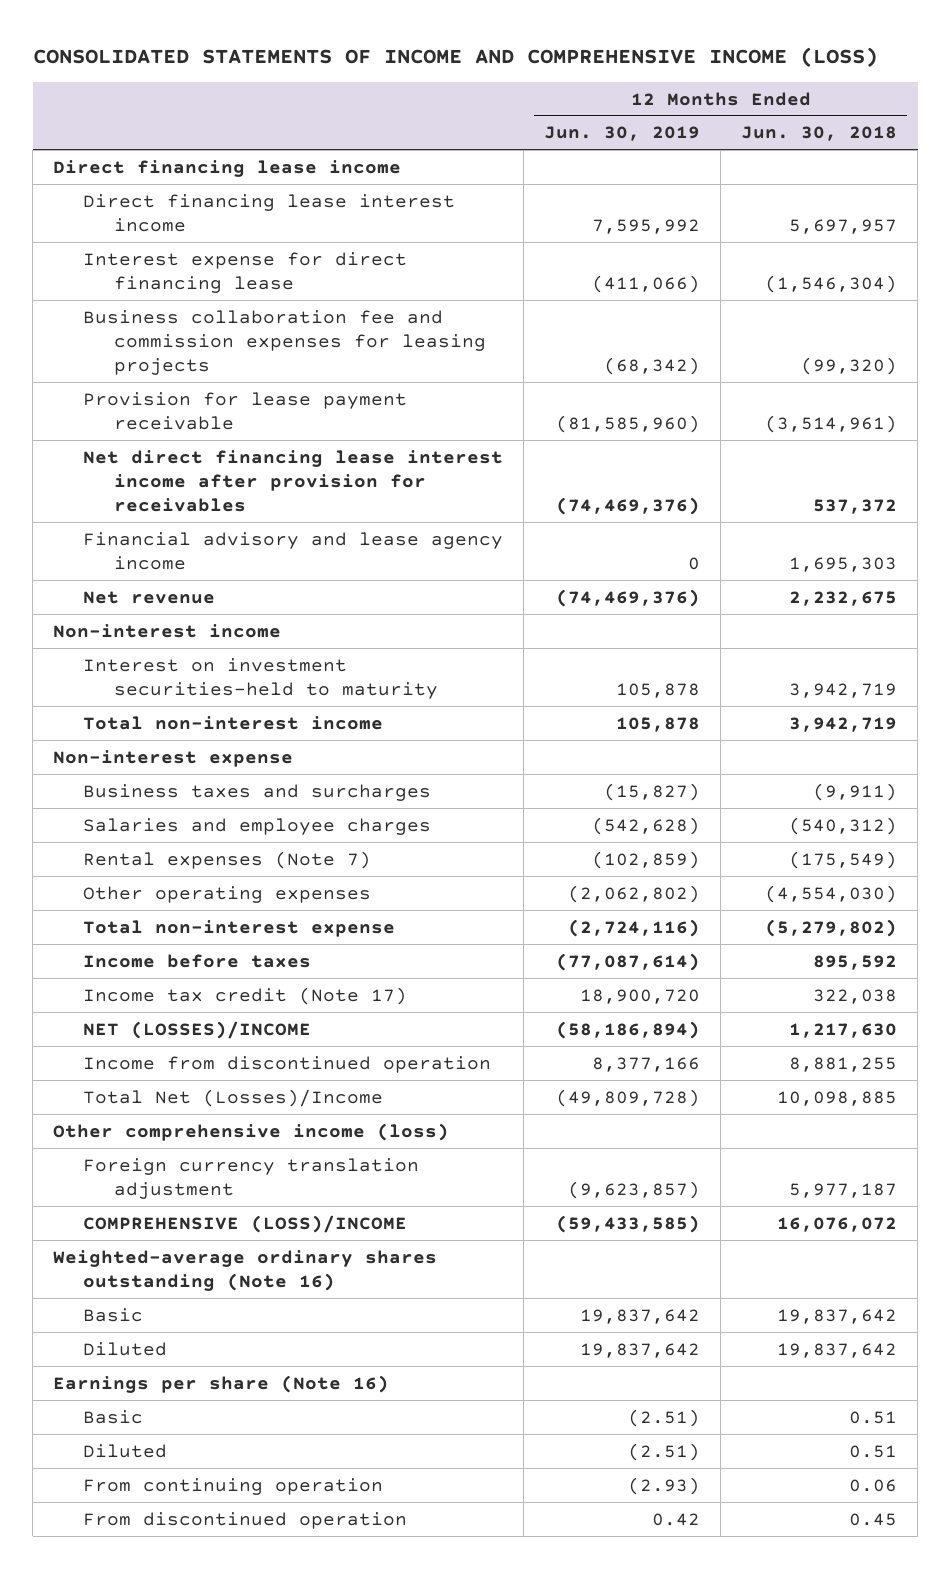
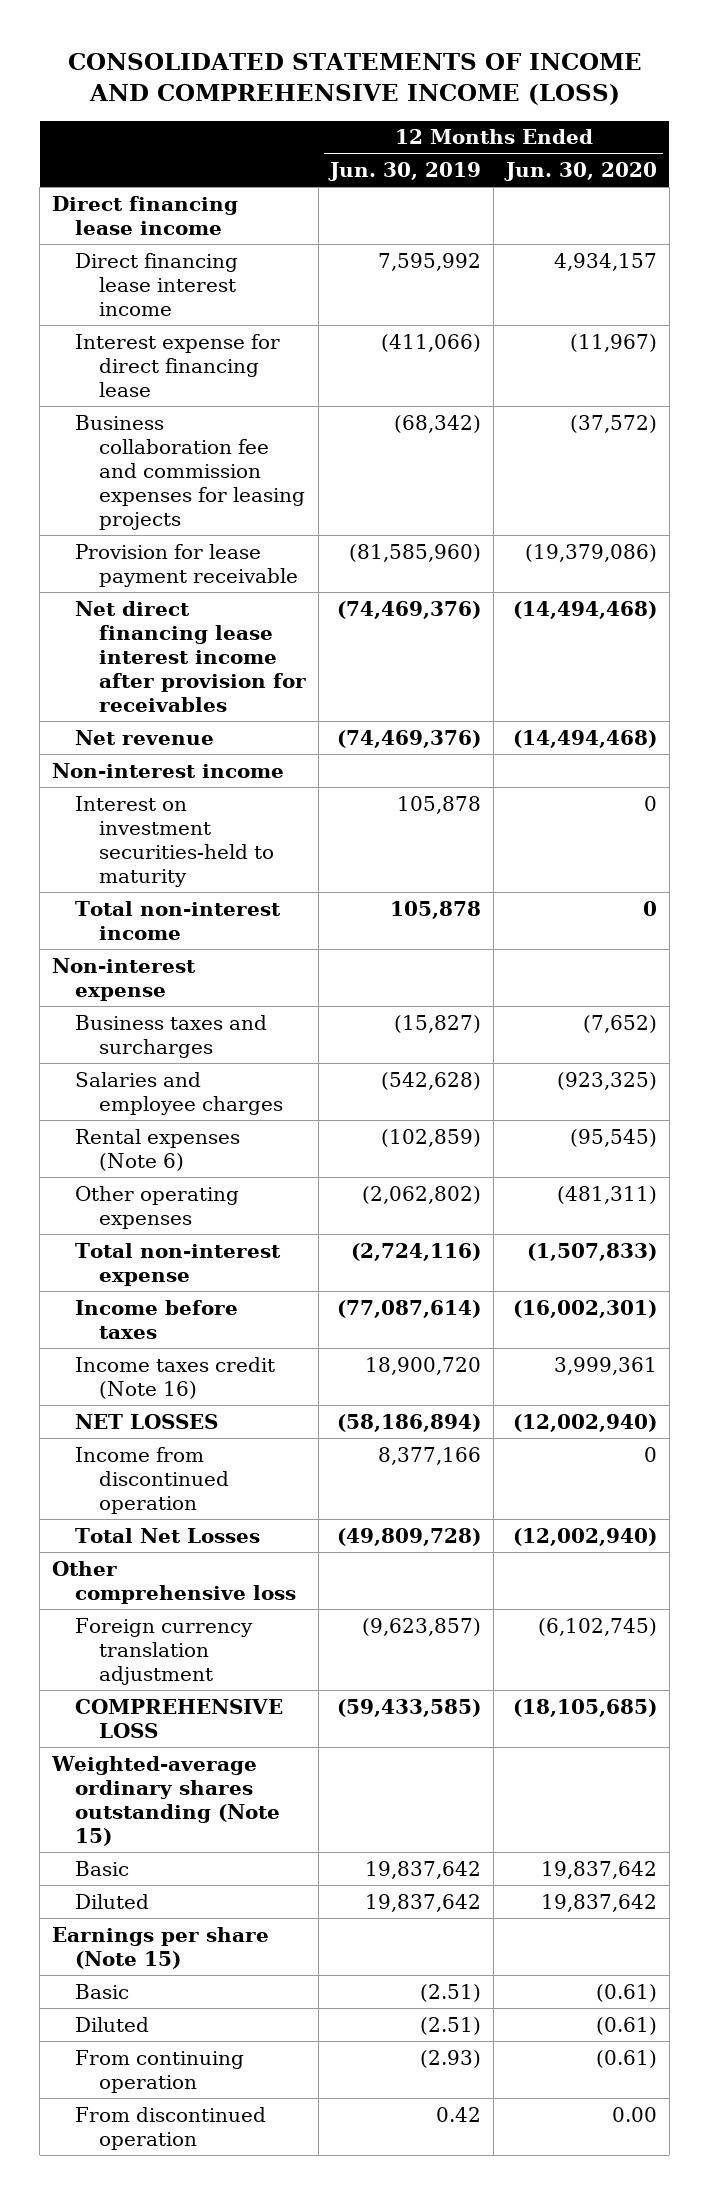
- | 12 Months Ended Jun. 30, 2019 | 12 Months Ended Jun. 30, 2018
+ | 12 Months Ended Jun. 30, 2019 | 12 Months Ended Jun. 30, 2020
- Financial advisory and lease agency income | 0 | 1,695,303
- Rental expenses (Note 7) | (102,859) | (175,549)
+ Rental expenses (Note 6) | (102,859) | (95,545)
- Income tax credit (Note 17) | 18,900,720 | 322,038
- NET (LOSSES)/INCOME | (58,186,894) | 1,217,630
+ Income taxes credit (Note 16) | 18,900,720 | 3,999,361
+ NET LOSSES | (58,186,894) | (12,002,940)
- Total Net (Losses)/Income | (49,809,728) | 10,098,885
- Other comprehensive income (loss)
+ Total Net Losses | (49,809,728) | (12,002,940)
+ Other comprehensive loss
- COMPREHENSIVE (LOSS)/INCOME | (59,433,585) | 16,076,072
- Weighted-average ordinary shares outstanding (Note 16)
+ COMPREHENSIVE LOSS | (59,433,585) | (18,105,685)
+ Weighted-average ordinary shares outstanding (Note 15)
- Earnings per share (Note 16)
+ Earnings per share (Note 15)

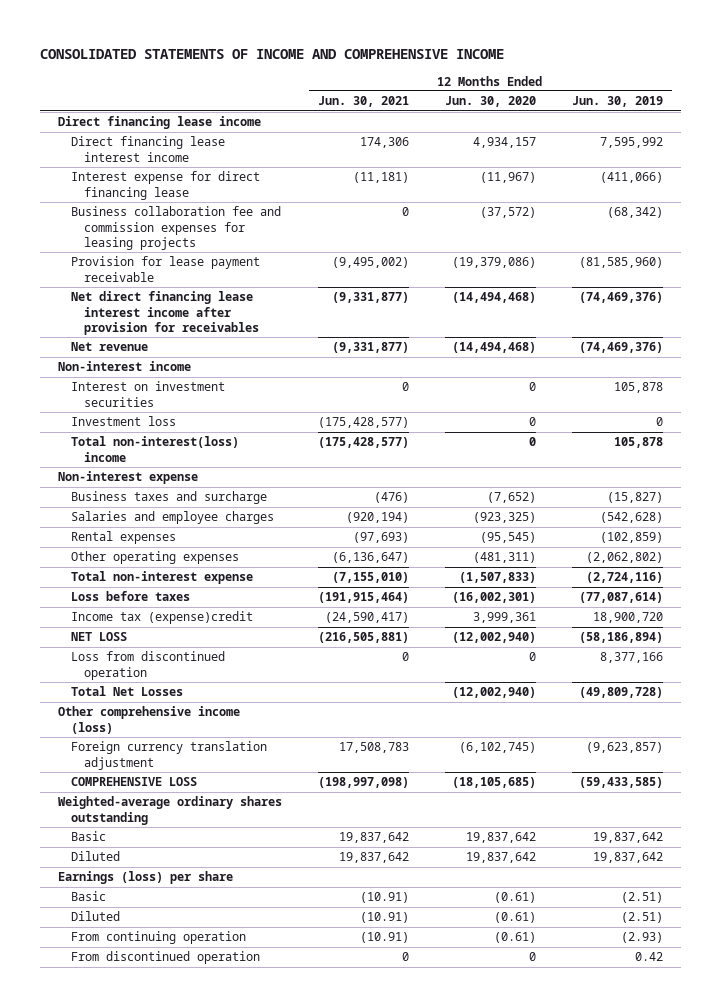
- CONSOLIDATED STATEMENTS OF INCOME AND COMPREHENSIVE INCOME (LOSS)
+ CONSOLIDATED STATEMENTS OF INCOME AND COMPREHENSIVE INCOME
- | 12 Months Ended Jun. 30, 2019 | 12 Months Ended Jun. 30, 2020
+ | 12 Months Ended Jun. 30, 2021 | 12 Months Ended Jun. 30, 2020 | 12 Months Ended Jun. 30, 2019
- Interest on investment securities-held to maturity | 105,878 | 0
- Total non-interest income | 105,878 | 0
+ Interest on investment securities | 0 | 0 | 105,878
+ Investment loss | (175,428,577) | 0 | 0
+ Total non-interest(loss) income | (175,428,577) | 0 | 105,878
- Business taxes and surcharges | (15,827) | (7,652)
+ Business taxes and surcharge | (476) | (7,652) | (15,827)
- Rental expenses (Note 6) | (102,859) | (95,545)
+ Rental expenses | (97,693) | (95,545) | (102,859)
- Income before taxes | (77,087,614) | (16,002,301)
- Income taxes credit (Note 16) | 18,900,720 | 3,999,361
- NET LOSSES | (58,186,894) | (12,002,940)
- Income from discontinued operation | 8,377,166 | 0
+ Loss before taxes | (191,915,464) | (16,002,301) | (77,087,614)
+ Income tax (expense)credit | (24,590,417) | 3,999,361 | 18,900,720
+ NET LOSS | (216,505,881) | (12,002,940) | (58,186,894)
+ Loss from discontinued operation | 0 | 0 | 8,377,166
- Other comprehensive loss
+ Other comprehensive income (loss)
- Weighted-average ordinary shares outstanding (Note 15)
+ Weighted-average ordinary shares outstanding
- Earnings per share (Note 15)
+ Earnings (loss) per share
- From discontinued operation | 0.42 | 0.00
+ From discontinued operation | 0 | 0 | 0.42

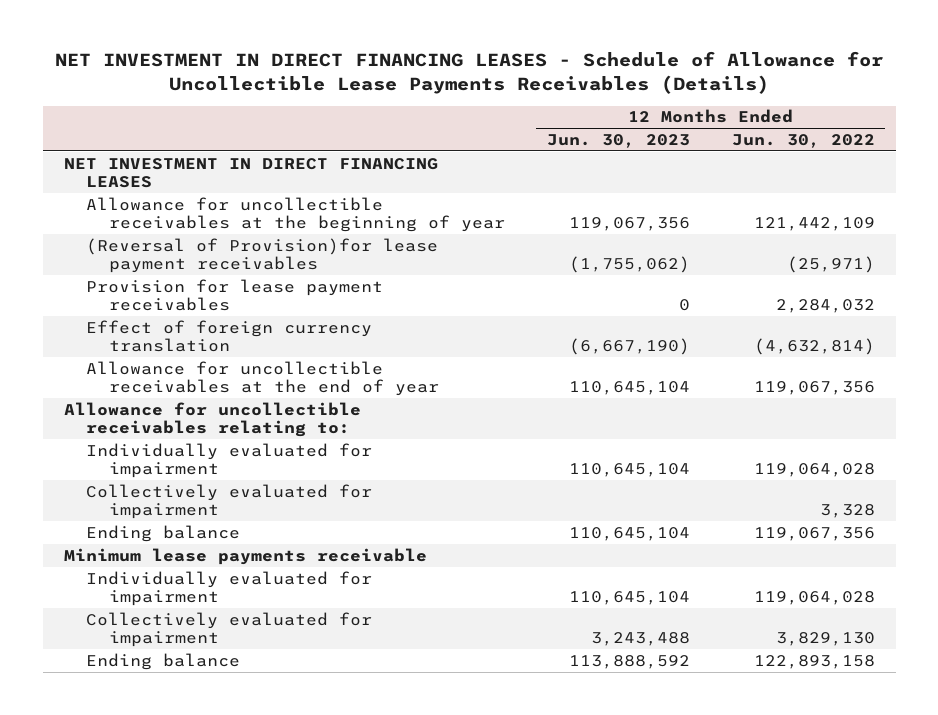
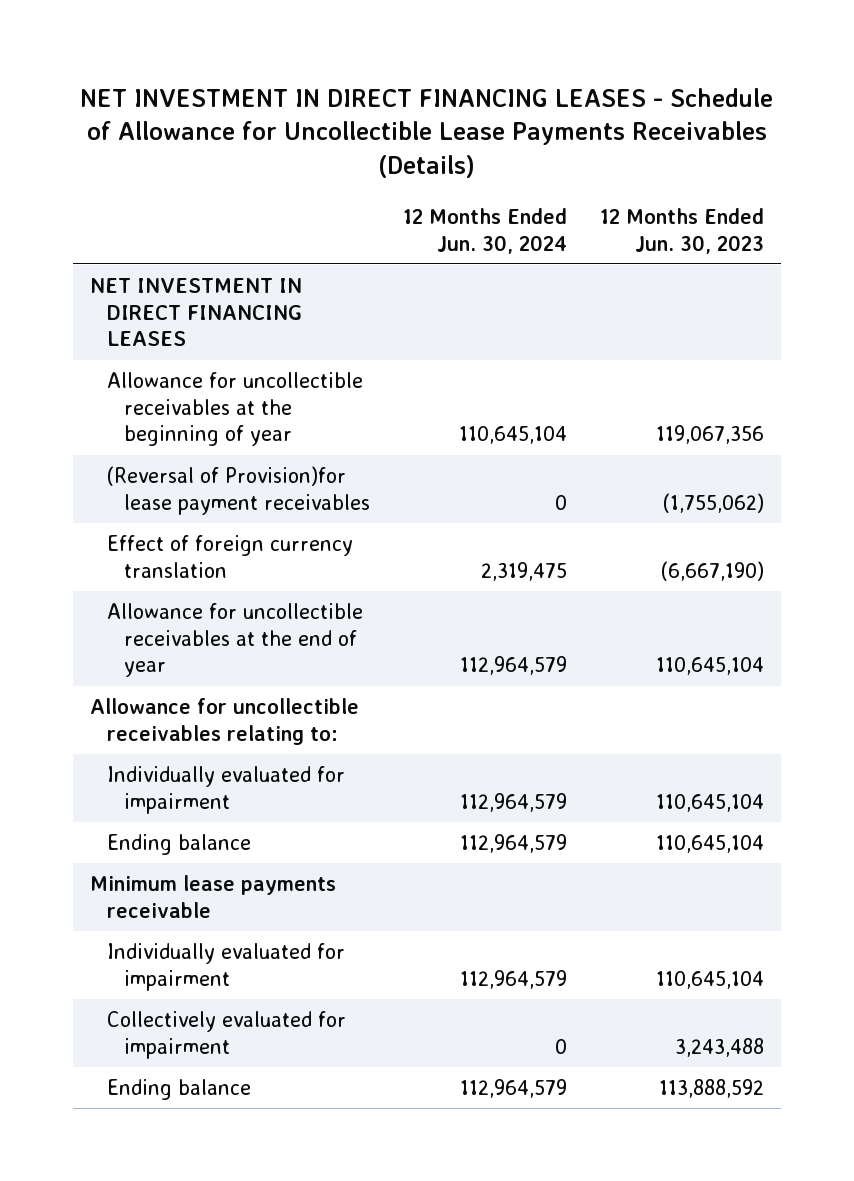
- | 12 Months Ended Jun. 30, 2023 | 12 Months Ended Jun. 30, 2022
+ | 12 Months Ended Jun. 30, 2024 | 12 Months Ended Jun. 30, 2023
- Provision for lease payment receivables | 0 | 2,284,032
- Collectively evaluated for impairment | | 3,328

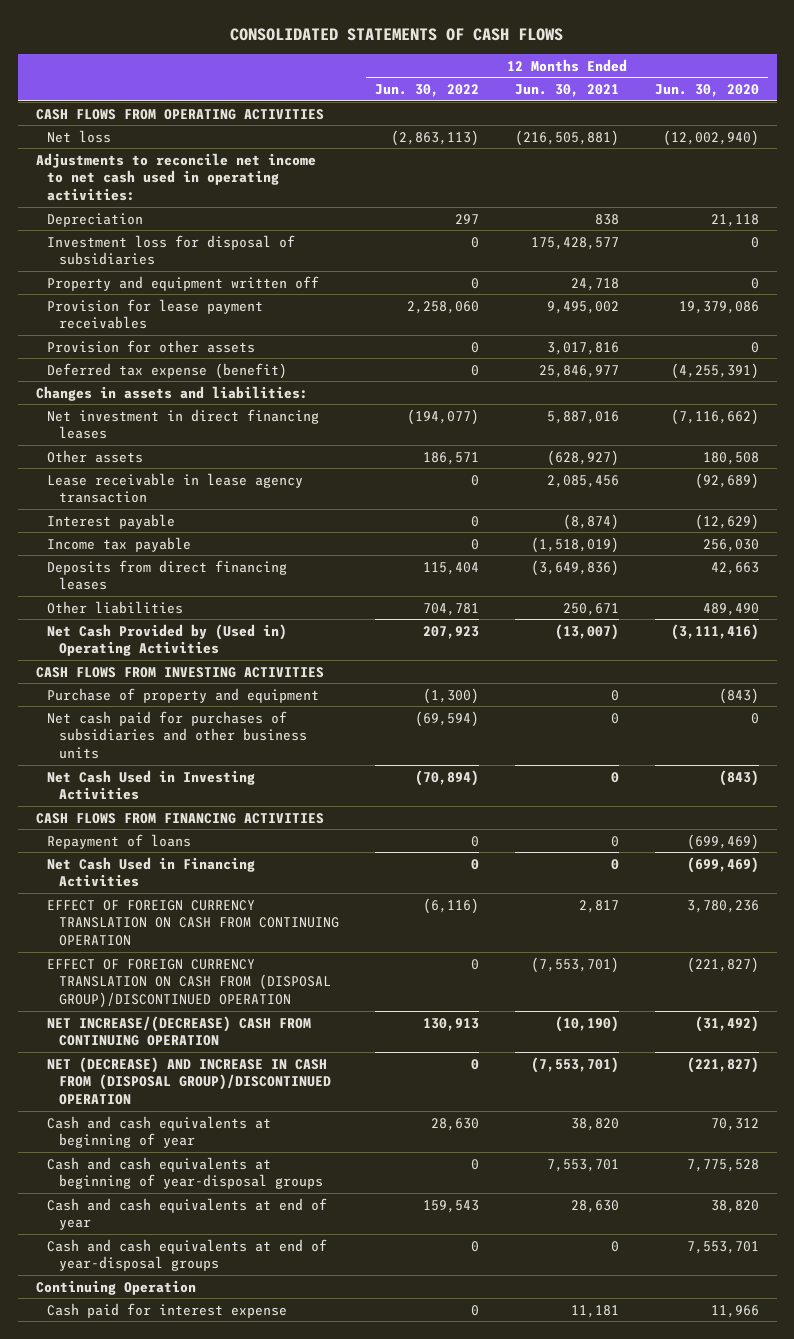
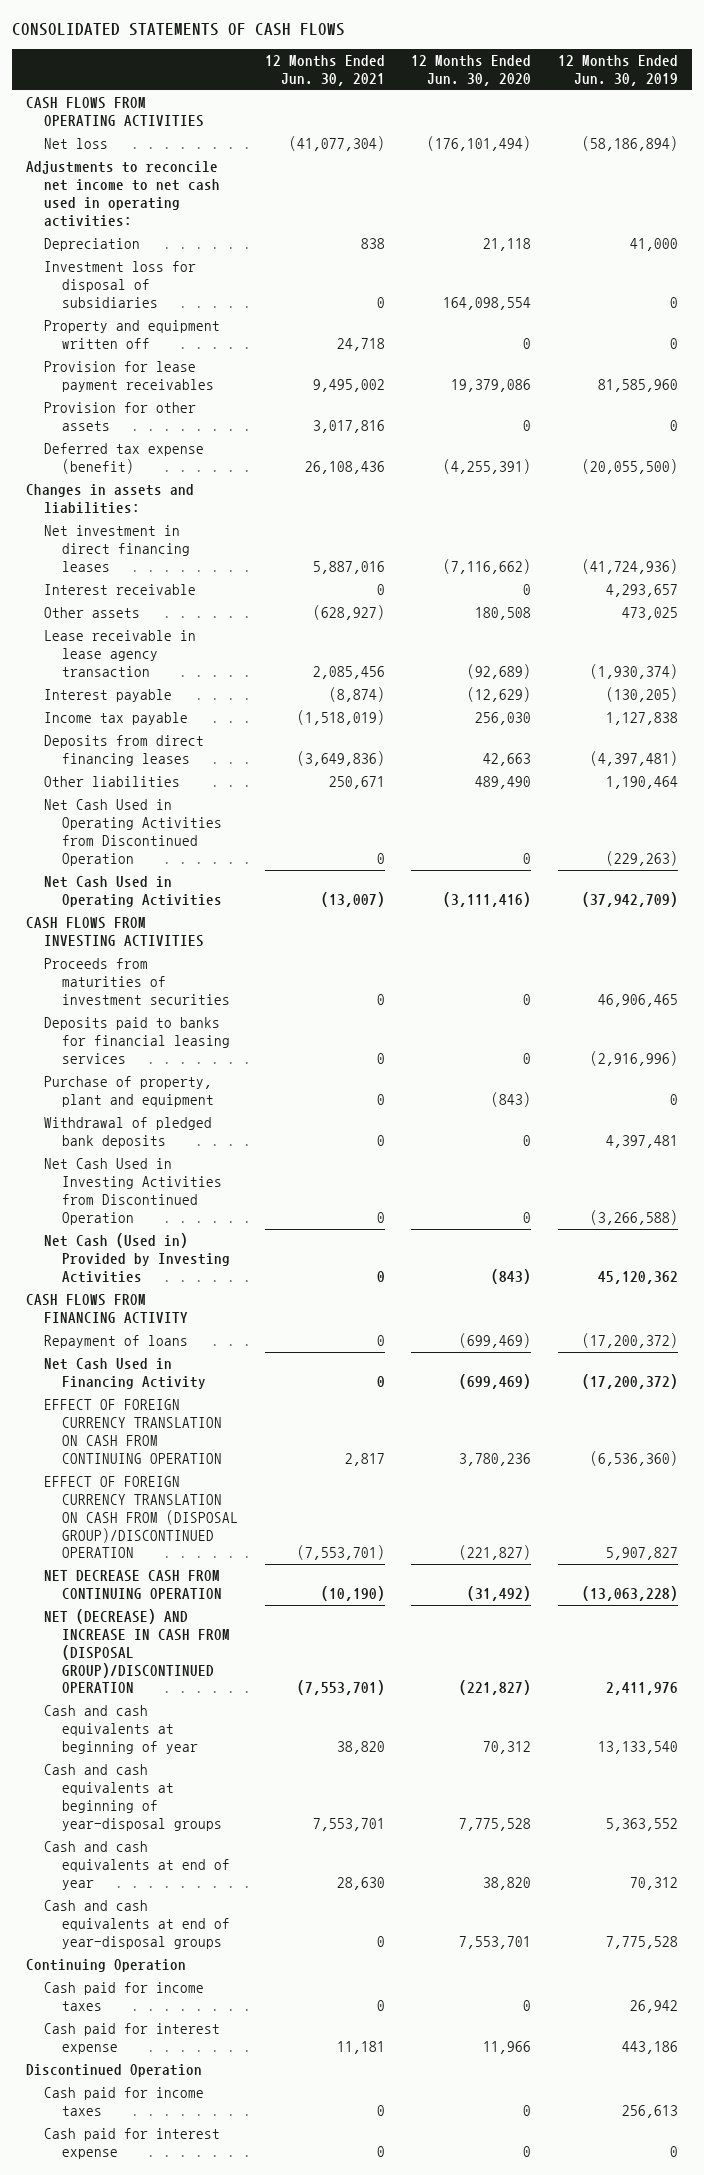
- | 12 Months Ended Jun. 30, 2022 | 12 Months Ended Jun. 30, 2021 | 12 Months Ended Jun. 30, 2020
+ | 12 Months Ended Jun. 30, 2021 | 12 Months Ended Jun. 30, 2020 | 12 Months Ended Jun. 30, 2019
- Net loss | (2,863,113) | (216,505,881) | (12,002,940)
+ Net loss | (41,077,304) | (176,101,494) | (58,186,894)
- Investment loss for disposal of subsidiaries | 0 | 175,428,577 | 0
+ Investment loss for disposal of subsidiaries | 0 | 164,098,554 | 0
- Deferred tax expense (benefit) | 0 | 25,846,977 | (4,255,391)
+ Deferred tax expense (benefit) | 26,108,436 | (4,255,391) | (20,055,500)
+ Interest receivable | 0 | 0 | 4,293,657
- Net Cash Provided by (Used in) Operating Activities | 207,923 | (13,007) | (3,111,416)
+ Net Cash Used in Operating Activities from Discontinued Operation | 0 | 0 | (229,263)
+ Net Cash Used in Operating Activities | (13,007) | (3,111,416) | (37,942,709)
- Purchase of property and equipment | (1,300) | 0 | (843)
- Net cash paid for purchases of subsidiaries and other business units | (69,594) | 0 | 0
- Net Cash Used in Investing Activities | (70,894) | 0 | (843)
- CASH FLOWS FROM FINANCING ACTIVITIES
+ Proceeds from maturities of investment securities | 0 | 0 | 46,906,465
+ Deposits paid to banks for financial leasing services | 0 | 0 | (2,916,996)
+ Purchase of property, plant and equipment | 0 | (843) | 0
+ Withdrawal of pledged bank deposits | 0 | 0 | 4,397,481
+ Net Cash Used in Investing Activities from Discontinued Operation | 0 | 0 | (3,266,588)
+ Net Cash (Used in) Provided by Investing Activities | 0 | (843) | 45,120,362
+ CASH FLOWS FROM FINANCING ACTIVITY
- Net Cash Used in Financing Activities | 0 | 0 | (699,469)
+ Net Cash Used in Financing Activity | 0 | (699,469) | (17,200,372)
- NET INCREASE/(DECREASE) CASH FROM CONTINUING OPERATION | 130,913 | (10,190) | (31,492)
+ NET DECREASE CASH FROM CONTINUING OPERATION | (10,190) | (31,492) | (13,063,228)
+ Cash paid for income taxes | 0 | 0 | 26,942
+ Discontinued Operation
+ Cash paid for income taxes | 0 | 0 | 256,613
+ Cash paid for interest expense | 0 | 0 | 0

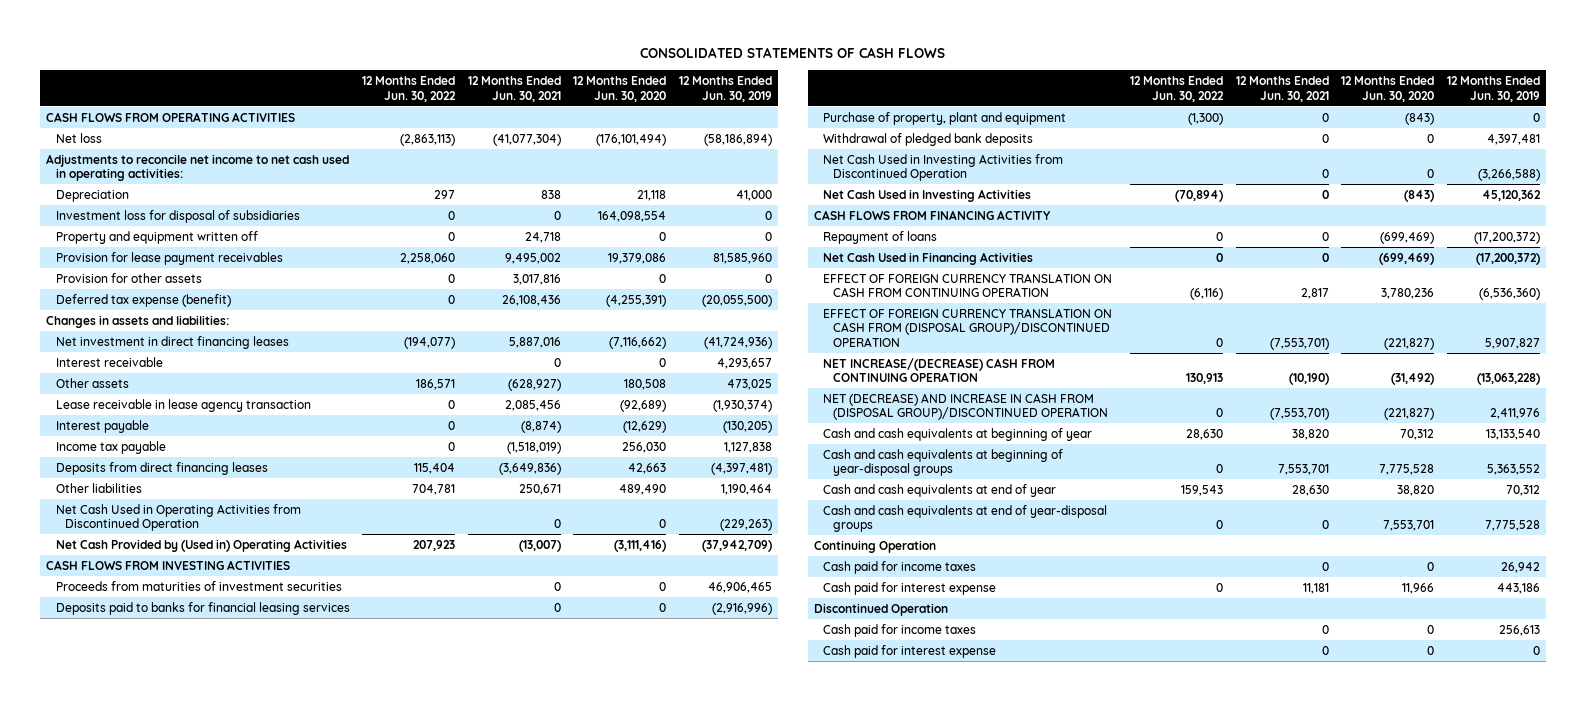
- | 12 Months Ended Jun. 30, 2021 | 12 Months Ended Jun. 30, 2020 | 12 Months Ended Jun. 30, 2019
+ | 12 Months Ended Jun. 30, 2022 | 12 Months Ended Jun. 30, 2021 | 12 Months Ended Jun. 30, 2020 | 12 Months Ended Jun. 30, 2019
- Net Cash Used in Operating Activities | (13,007) | (3,111,416) | (37,942,709)
+ Net Cash Provided by (Used in) Operating Activities | 207,923 | (13,007) | (3,111,416) | (37,942,709)
- Net Cash (Used in) Provided by Investing Activities | 0 | (843) | 45,120,362
+ Net Cash Used in Investing Activities | (70,894) | 0 | (843) | 45,120,362
- Net Cash Used in Financing Activity | 0 | (699,469) | (17,200,372)
+ Net Cash Used in Financing Activities | 0 | 0 | (699,469) | (17,200,372)
- NET DECREASE CASH FROM CONTINUING OPERATION | (10,190) | (31,492) | (13,063,228)
+ NET INCREASE/(DECREASE) CASH FROM CONTINUING OPERATION | 130,913 | (10,190) | (31,492) | (13,063,228)

